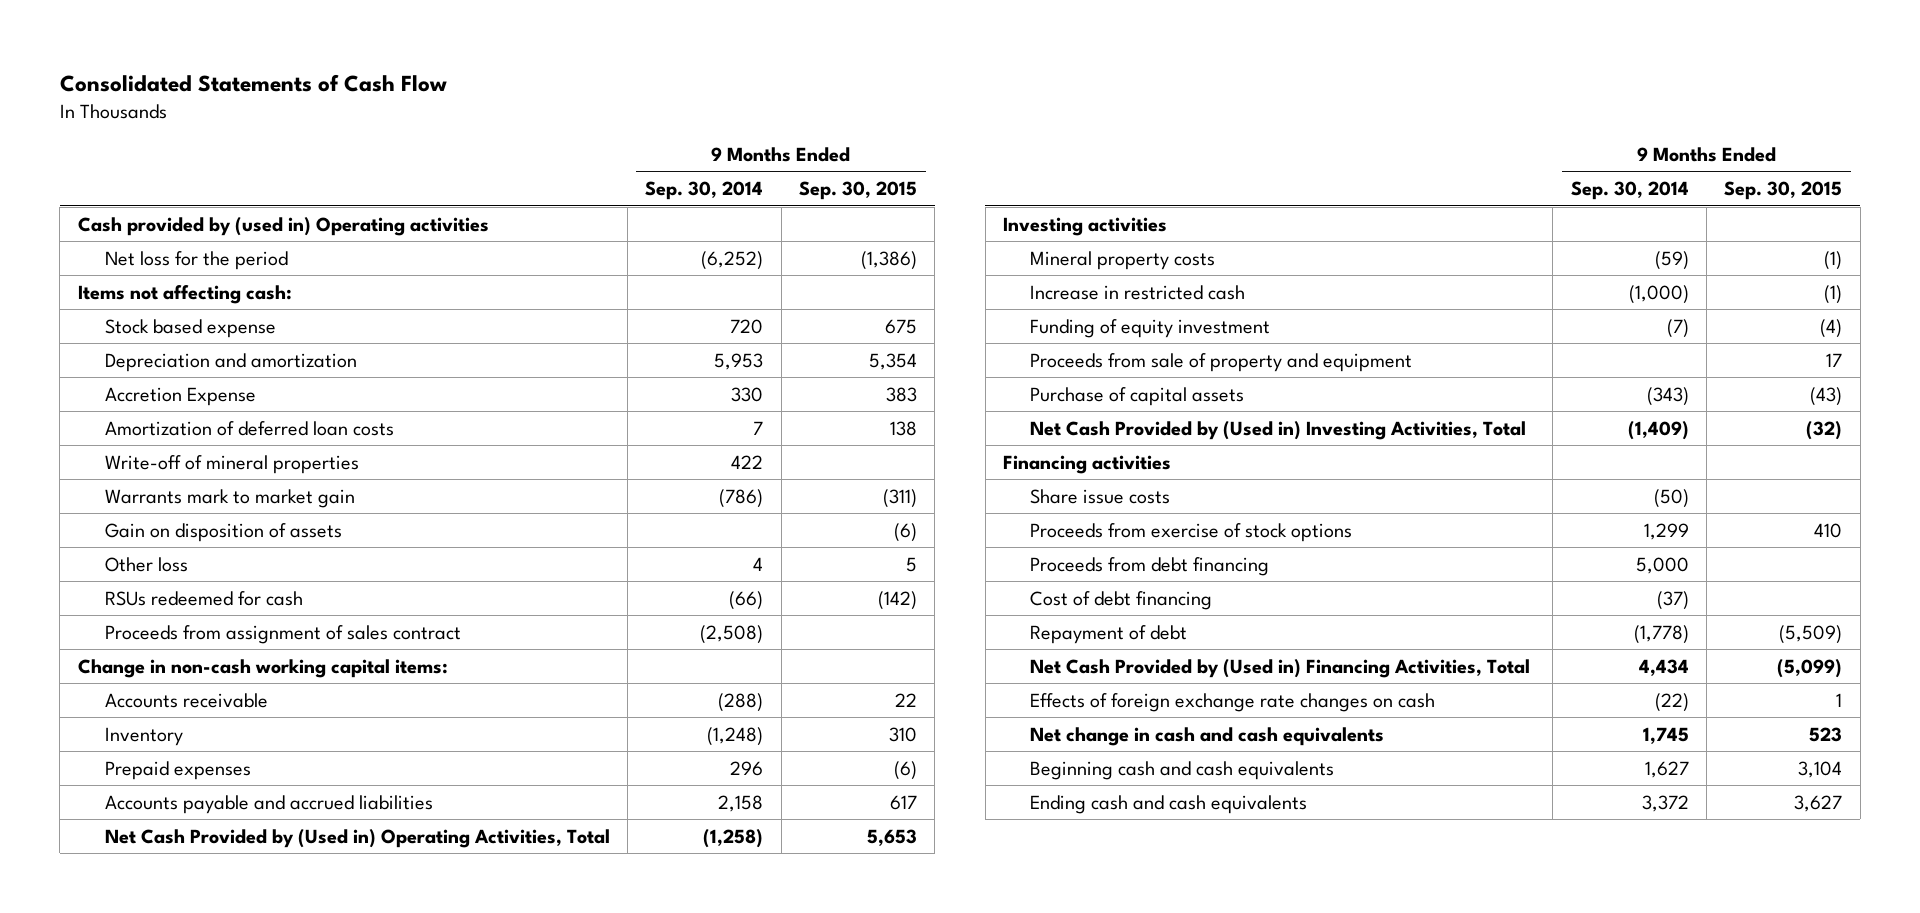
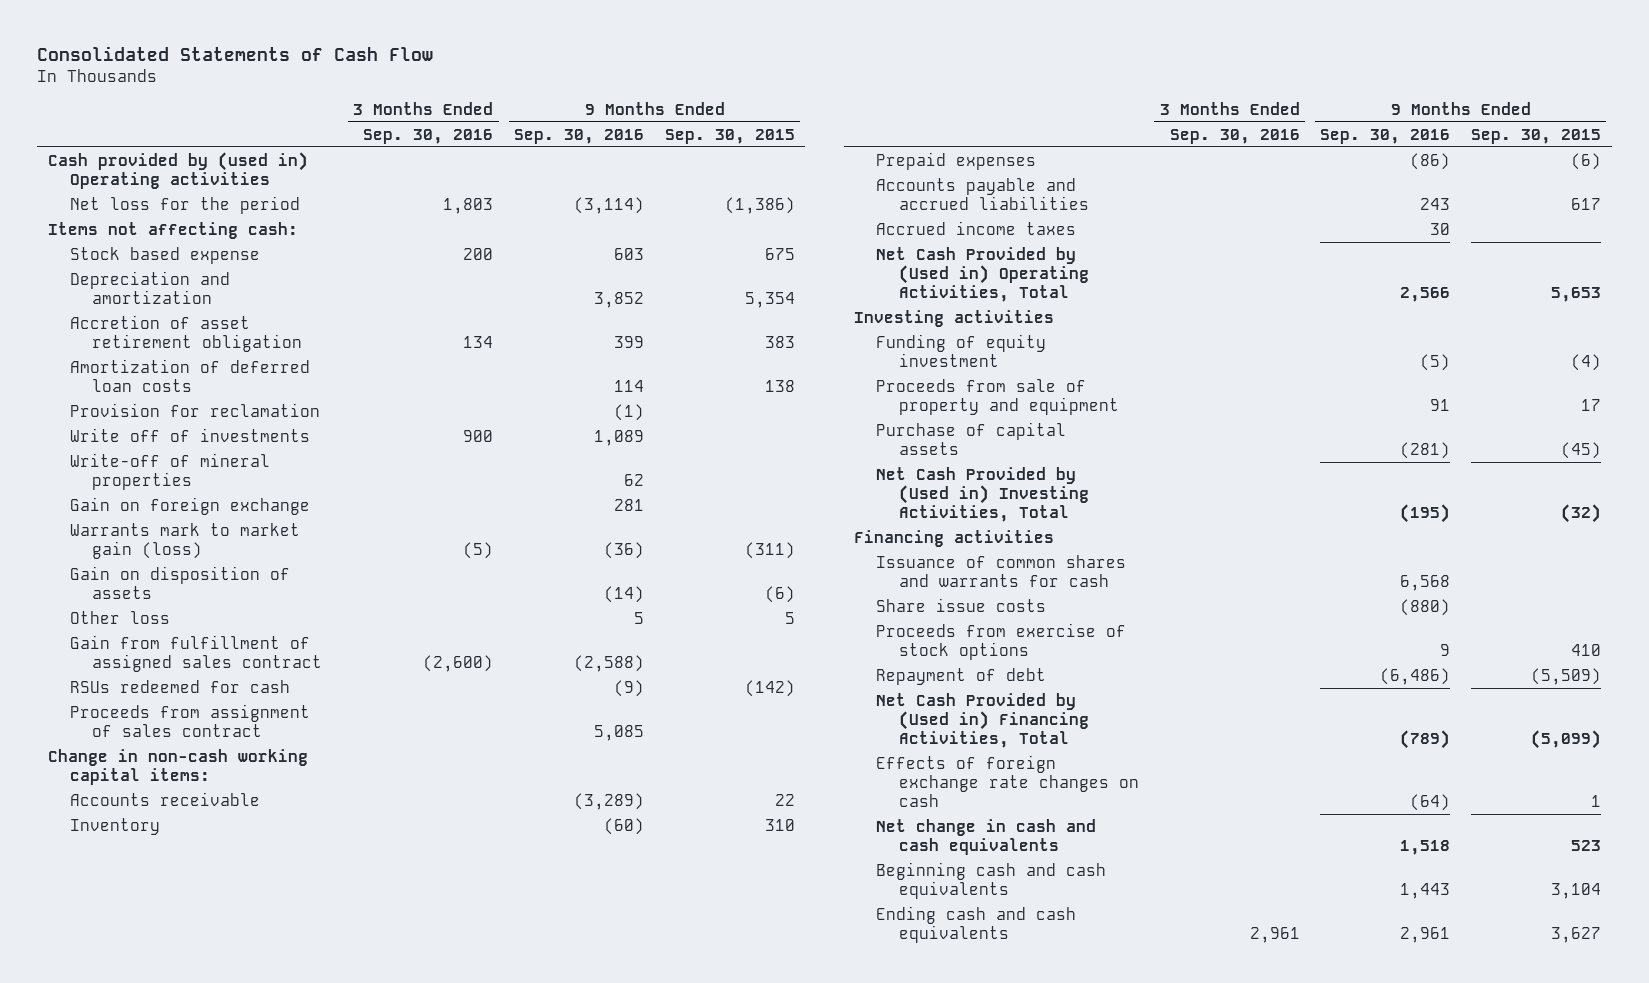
- | 9 Months Ended Sep. 30, 2014 | 9 Months Ended Sep. 30, 2015
+ | 3 Months Ended Sep. 30, 2016 | 9 Months Ended Sep. 30, 2016 | 9 Months Ended Sep. 30, 2015
- Accretion Expense | 330 | 383
+ Accretion of asset retirement obligation | 134 | 399 | 383
+ Provision for reclamation | | (1) |
+ Write off of investments | 900 | 1,089 |
- Warrants mark to market gain | (786) | (311)
+ Gain on foreign exchange | | 281 |
+ Warrants mark to market gain (loss) | (5) | (36) | (311)
+ Gain from fulfillment of assigned sales contract | (2,600) | (2,588) |
+ Accrued income taxes | | 30 |
- Mineral property costs | (59) | (1)
- Increase in restricted cash | (1,000) | (1)
- Purchase of capital assets | (343) | (43)
+ Purchase of capital assets | | (281) | (45)
+ Issuance of common shares and warrants for cash | | 6,568 |
- Proceeds from debt financing | 5,000 |
- Cost of debt financing | (37) |

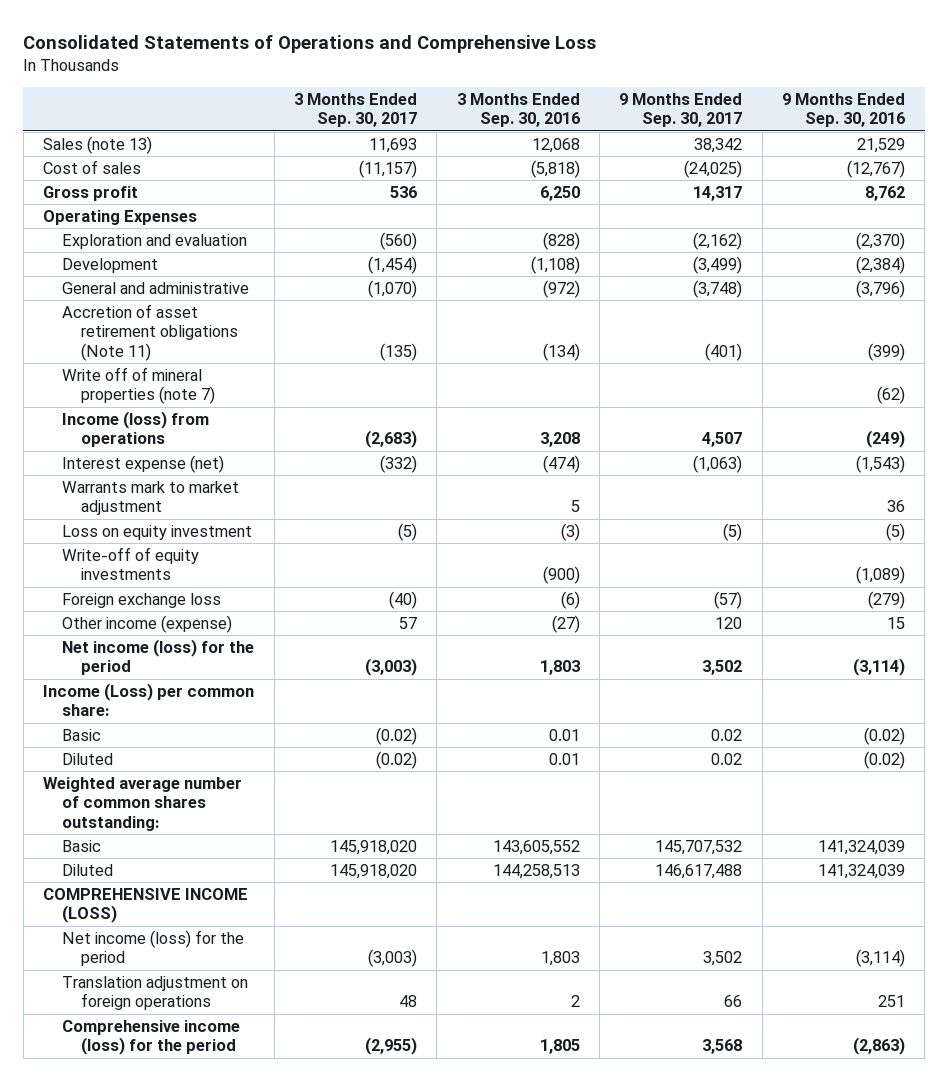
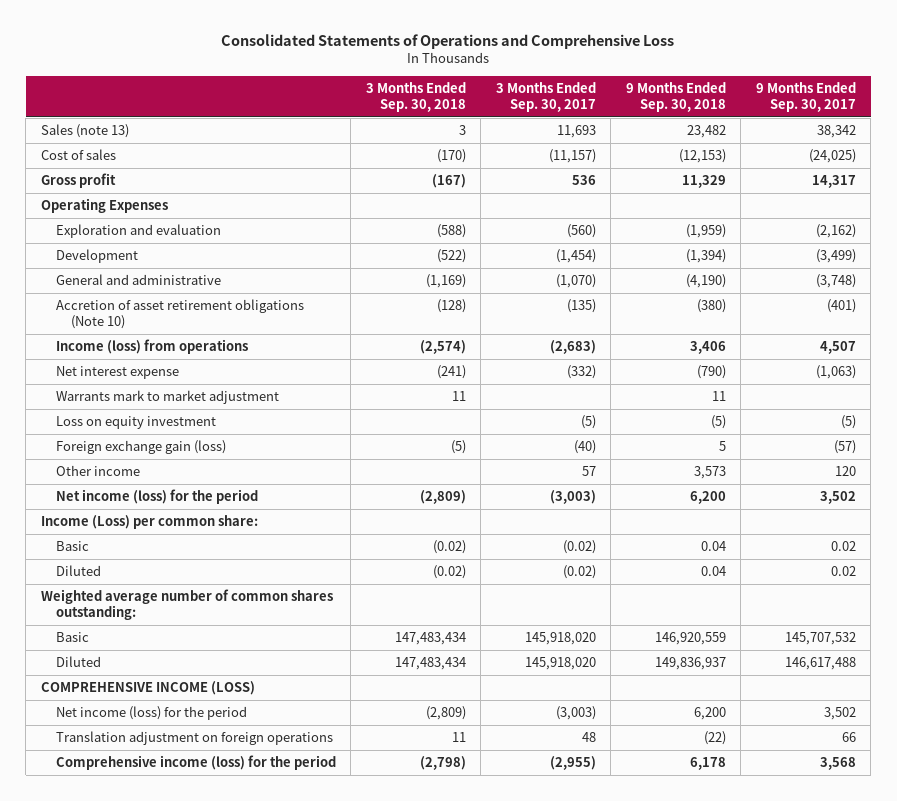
- | 3 Months Ended Sep. 30, 2017 | 3 Months Ended Sep. 30, 2016 | 9 Months Ended Sep. 30, 2017 | 9 Months Ended Sep. 30, 2016
+ | 3 Months Ended Sep. 30, 2018 | 3 Months Ended Sep. 30, 2017 | 9 Months Ended Sep. 30, 2018 | 9 Months Ended Sep. 30, 2017
- Accretion of asset retirement obligations (Note 11) | (135) | (134) | (401) | (399)
- Write off of mineral properties (note 7) | | | | (62)
+ Accretion of asset retirement obligations (Note 10) | (128) | (135) | (380) | (401)
- Interest expense (net) | (332) | (474) | (1,063) | (1,543)
+ Net interest expense | (241) | (332) | (790) | (1,063)
- Write-off of equity investments | | (900) | | (1,089)
- Foreign exchange loss | (40) | (6) | (57) | (279)
- Other income (expense) | 57 | (27) | 120 | 15
+ Foreign exchange gain (loss) | (5) | (40) | 5 | (57)
+ Other income | | 57 | 3,573 | 120

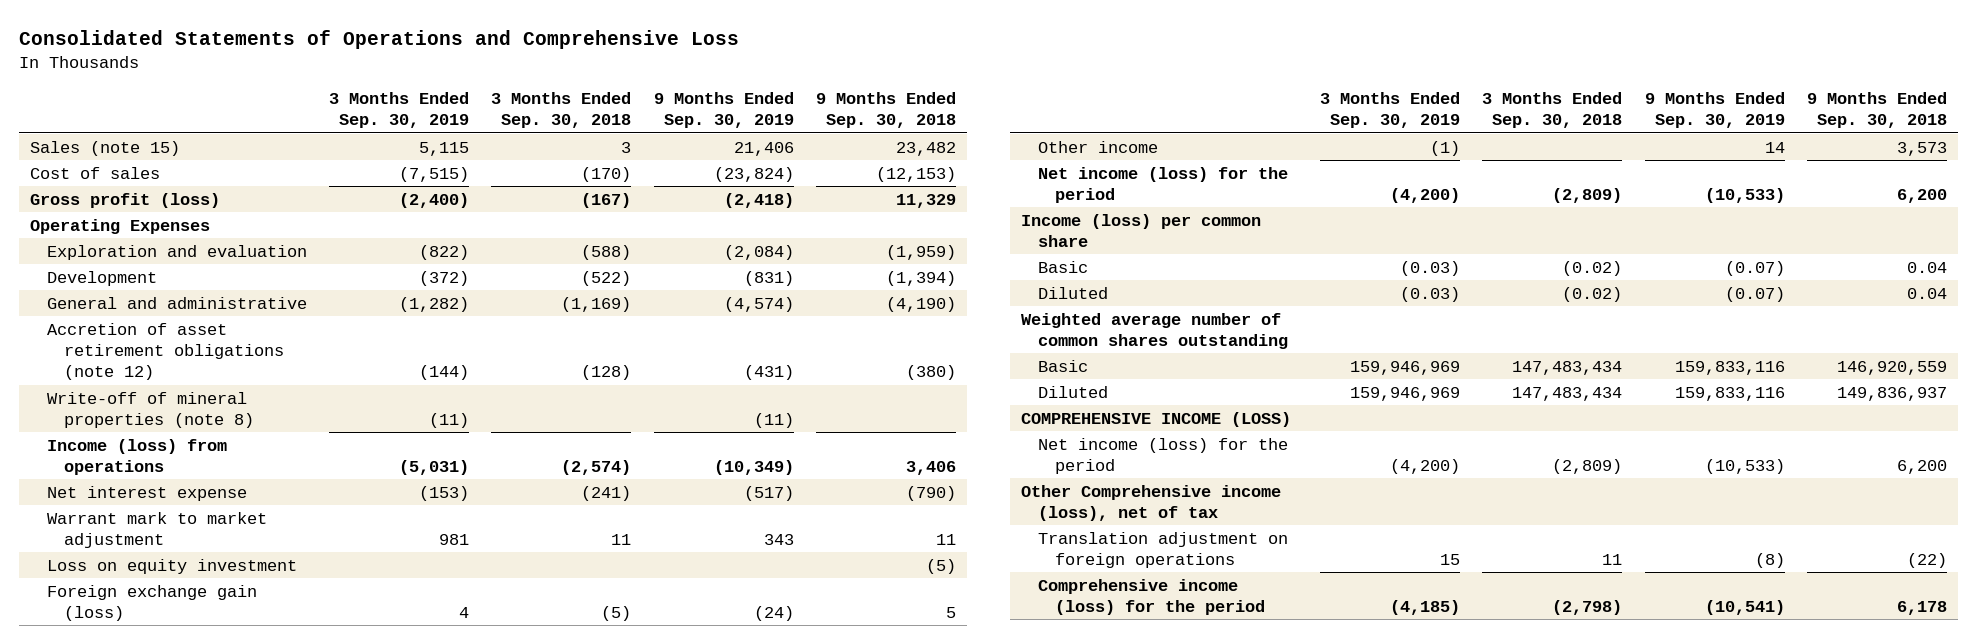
- | 3 Months Ended Sep. 30, 2018 | 3 Months Ended Sep. 30, 2017 | 9 Months Ended Sep. 30, 2018 | 9 Months Ended Sep. 30, 2017
+ | 3 Months Ended Sep. 30, 2019 | 3 Months Ended Sep. 30, 2018 | 9 Months Ended Sep. 30, 2019 | 9 Months Ended Sep. 30, 2018
- Sales (note 13) | 3 | 11,693 | 23,482 | 38,342
+ Sales (note 15) | 5,115 | 3 | 21,406 | 23,482
- Gross profit | (167) | 536 | 11,329 | 14,317
+ Gross profit (loss) | (2,400) | (167) | (2,418) | 11,329
- Accretion of asset retirement obligations (Note 10) | (128) | (135) | (380) | (401)
+ Accretion of asset retirement obligations (note 12) | (144) | (128) | (431) | (380)
+ Write-off of mineral properties (note 8) | (11) | | (11) |
- Warrants mark to market adjustment | 11 | | 11 |
+ Warrant mark to market adjustment | 981 | 11 | 343 | 11
- Income (Loss) per common share:
+ Income (loss) per common share
- Weighted average number of common shares outstanding:
+ Weighted average number of common shares outstanding
+ Other Comprehensive income (loss), net of tax

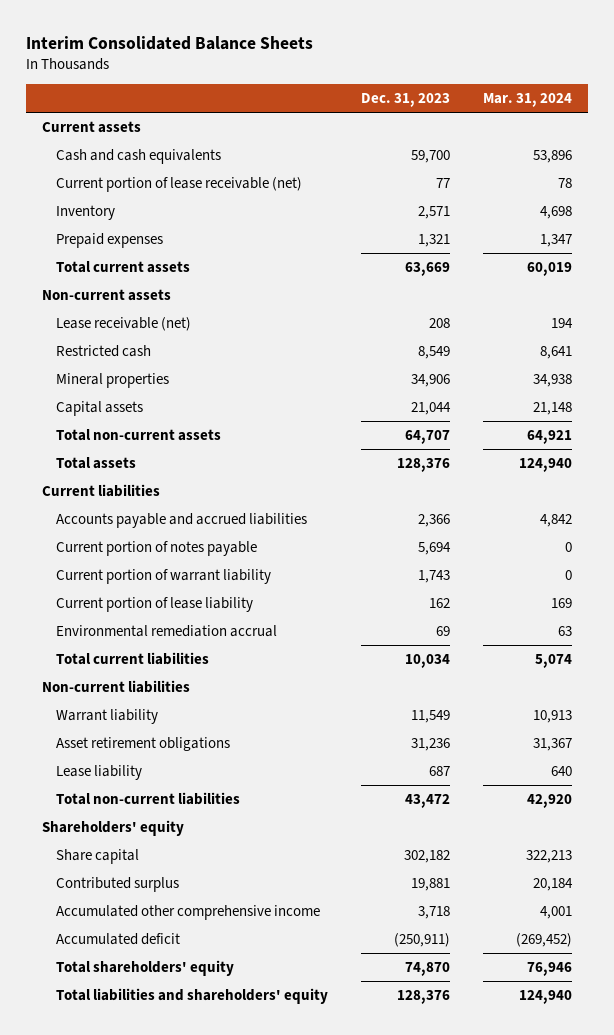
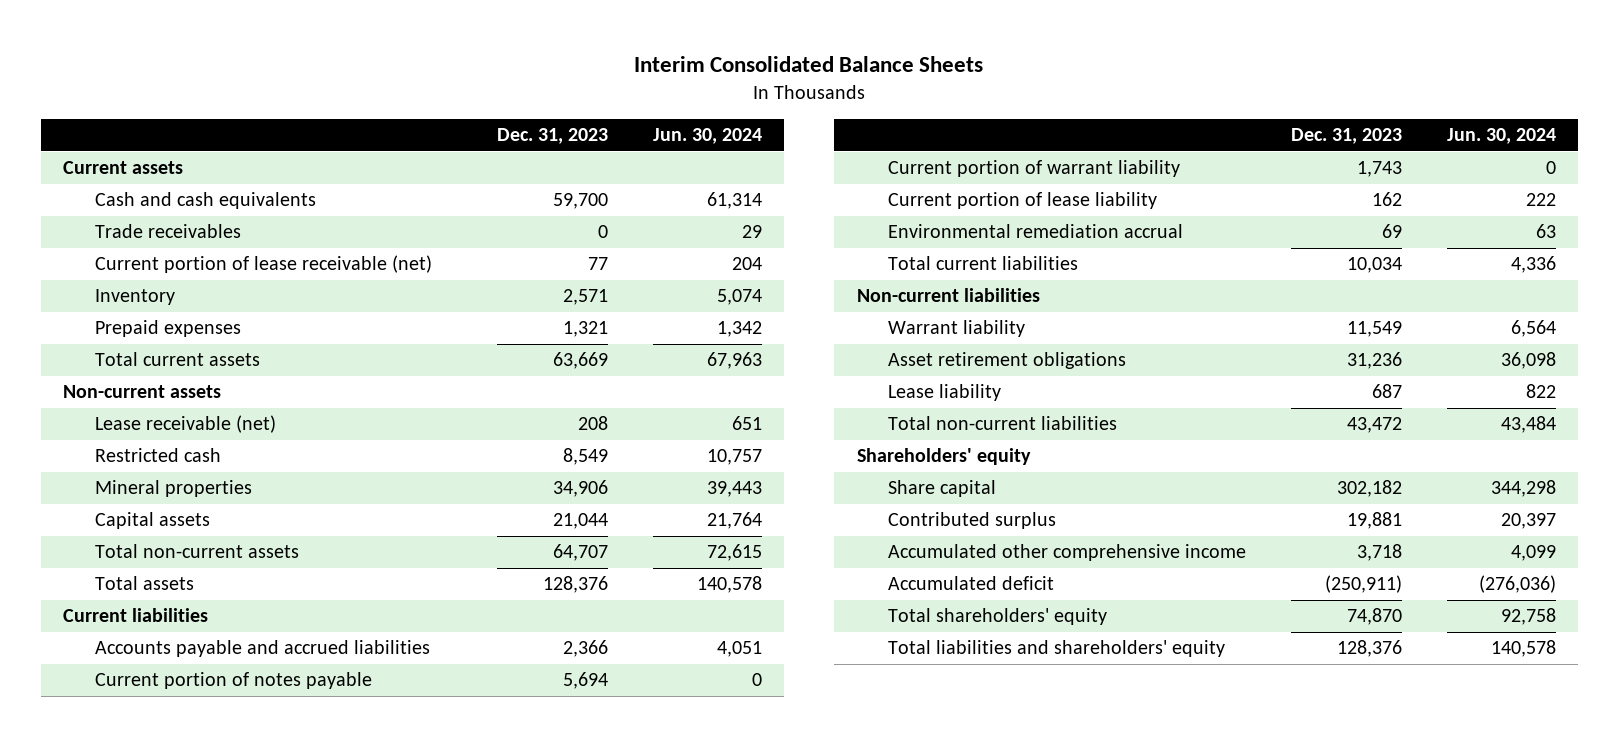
- | Dec. 31, 2023 | Mar. 31, 2024
+ | Dec. 31, 2023 | Jun. 30, 2024
+ Trade receivables | 0 | 29

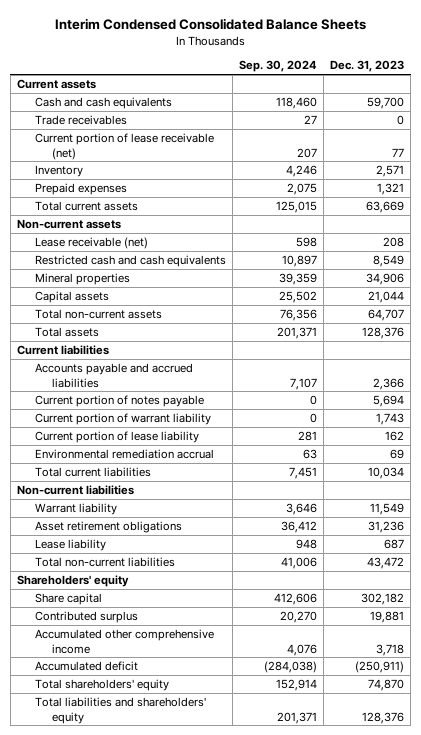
- Interim Consolidated Balance Sheets
+ Interim Condensed Consolidated Balance Sheets
- | Dec. 31, 2023 | Jun. 30, 2024
+ | Sep. 30, 2024 | Dec. 31, 2023
- Restricted cash | 8,549 | 10,757
+ Restricted cash and cash equivalents | 10,897 | 8,549

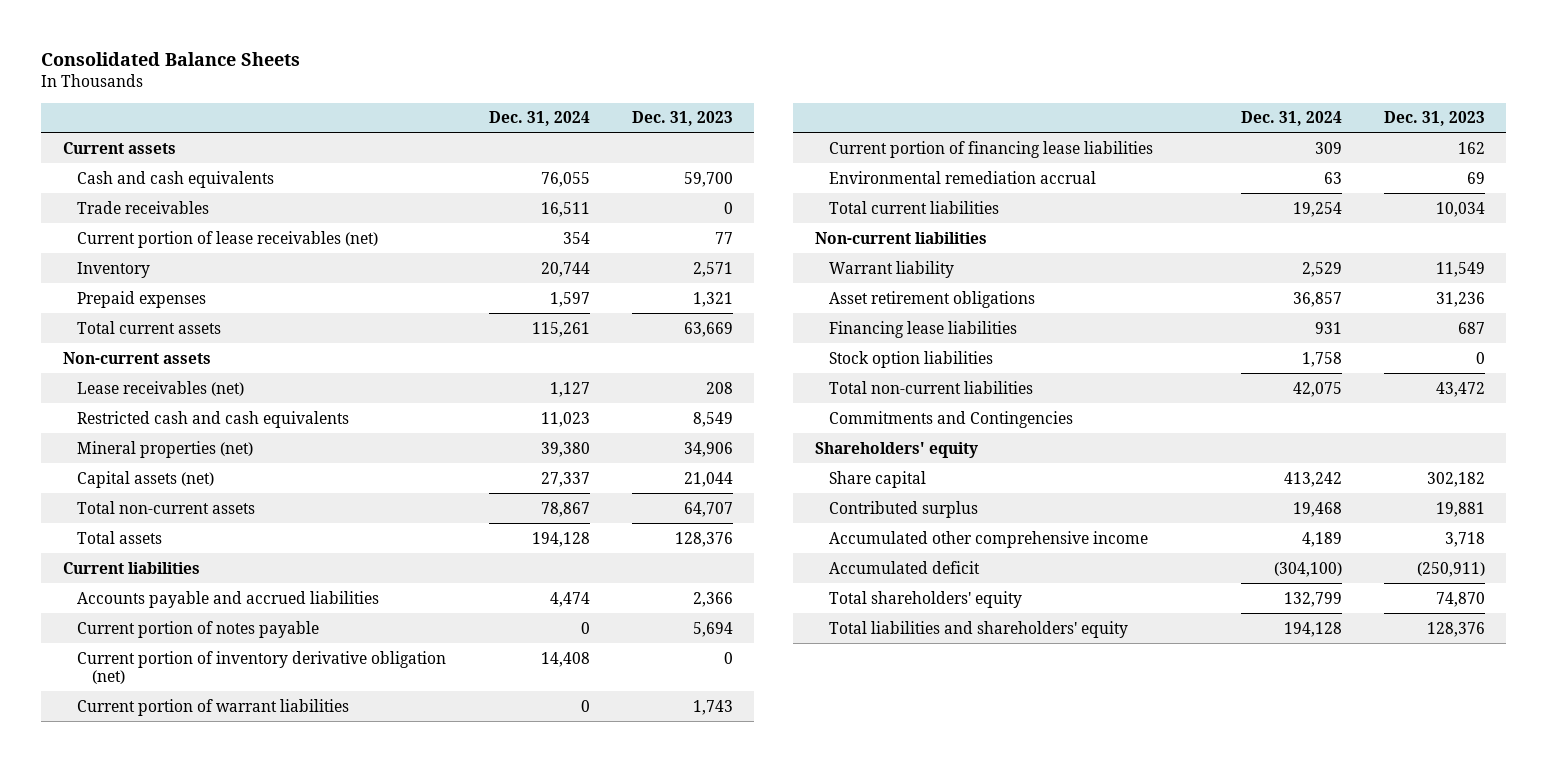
- Interim Condensed Consolidated Balance Sheets
+ Consolidated Balance Sheets
- | Sep. 30, 2024 | Dec. 31, 2023
+ | Dec. 31, 2024 | Dec. 31, 2023
- Current portion of lease receivable (net) | 207 | 77
+ Current portion of lease receivables (net) | 354 | 77
- Lease receivable (net) | 598 | 208
+ Lease receivables (net) | 1,127 | 208
- Mineral properties | 39,359 | 34,906
- Capital assets | 25,502 | 21,044
+ Mineral properties (net) | 39,380 | 34,906
+ Capital assets (net) | 27,337 | 21,044
- Current portion of warrant liability | 0 | 1,743
- Current portion of lease liability | 281 | 162
+ Current portion of inventory derivative obligation (net) | 14,408 | 0
+ Current portion of warrant liabilities | 0 | 1,743
+ Current portion of financing lease liabilities | 309 | 162
- Lease liability | 948 | 687
+ Financing lease liabilities | 931 | 687
+ Stock option liabilities | 1,758 | 0
+ Commitments and Contingencies

